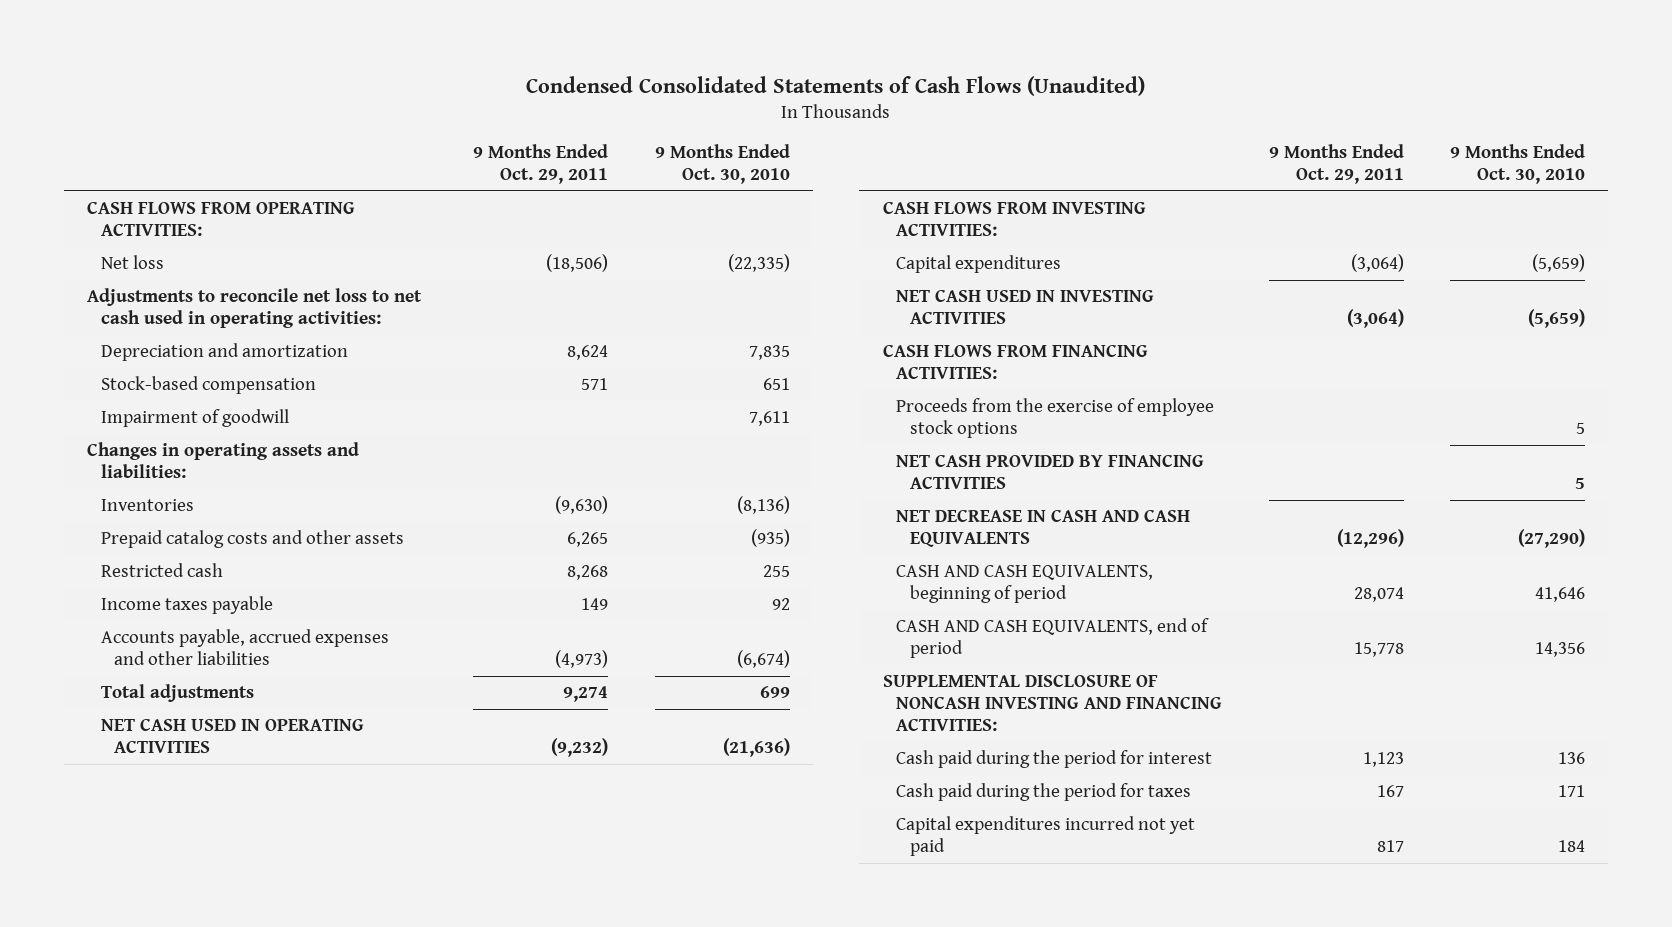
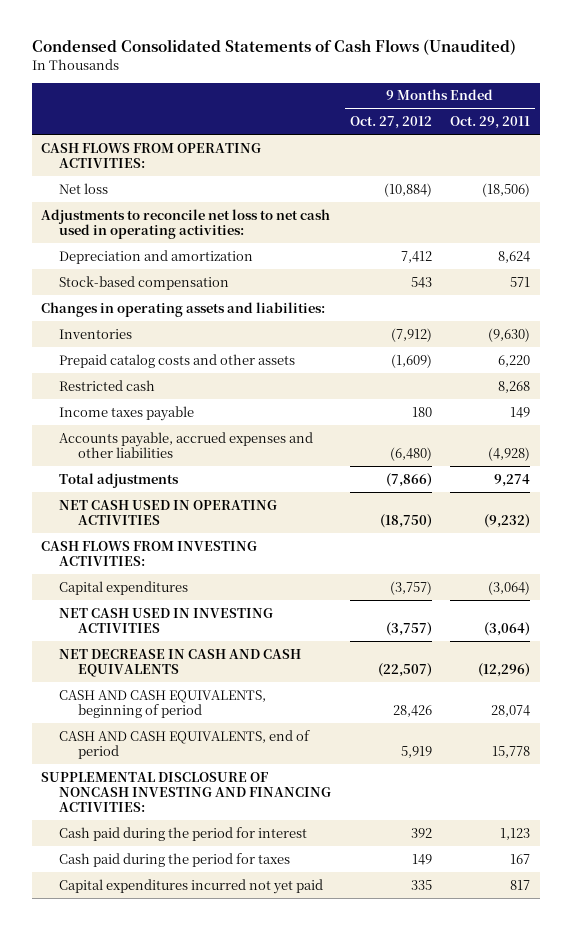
- | 9 Months Ended Oct. 29, 2011 | 9 Months Ended Oct. 30, 2010
+ | 9 Months Ended Oct. 27, 2012 | 9 Months Ended Oct. 29, 2011
- Impairment of goodwill | | 7,611
- Prepaid catalog costs and other assets | 6,265 | (935)
+ Prepaid catalog costs and other assets | (1,609) | 6,220
- Accounts payable, accrued expenses and other liabilities | (4,973) | (6,674)
+ Accounts payable, accrued expenses and other liabilities | (6,480) | (4,928)
- CASH FLOWS FROM FINANCING ACTIVITIES:
- Proceeds from the exercise of employee stock options | | 5
- NET CASH PROVIDED BY FINANCING ACTIVITIES | | 5

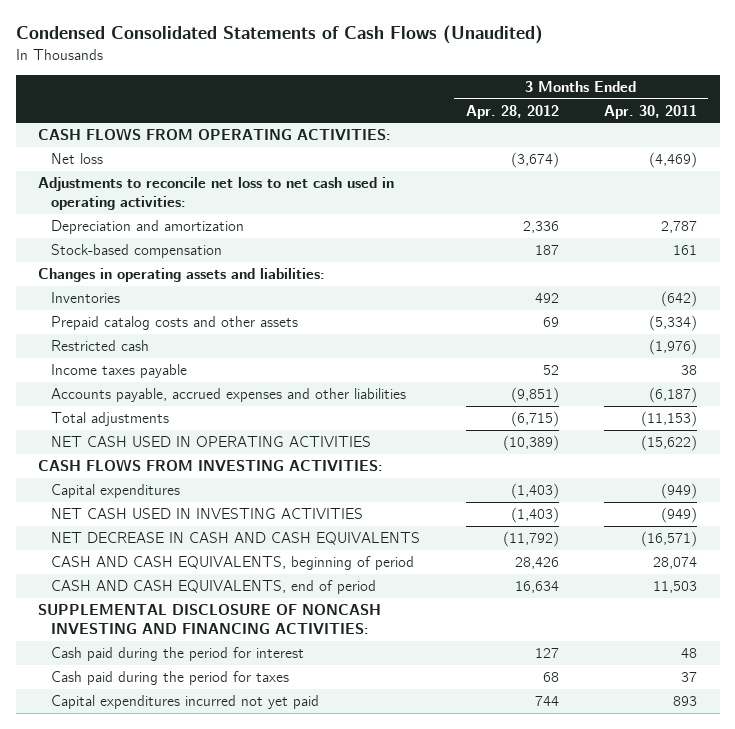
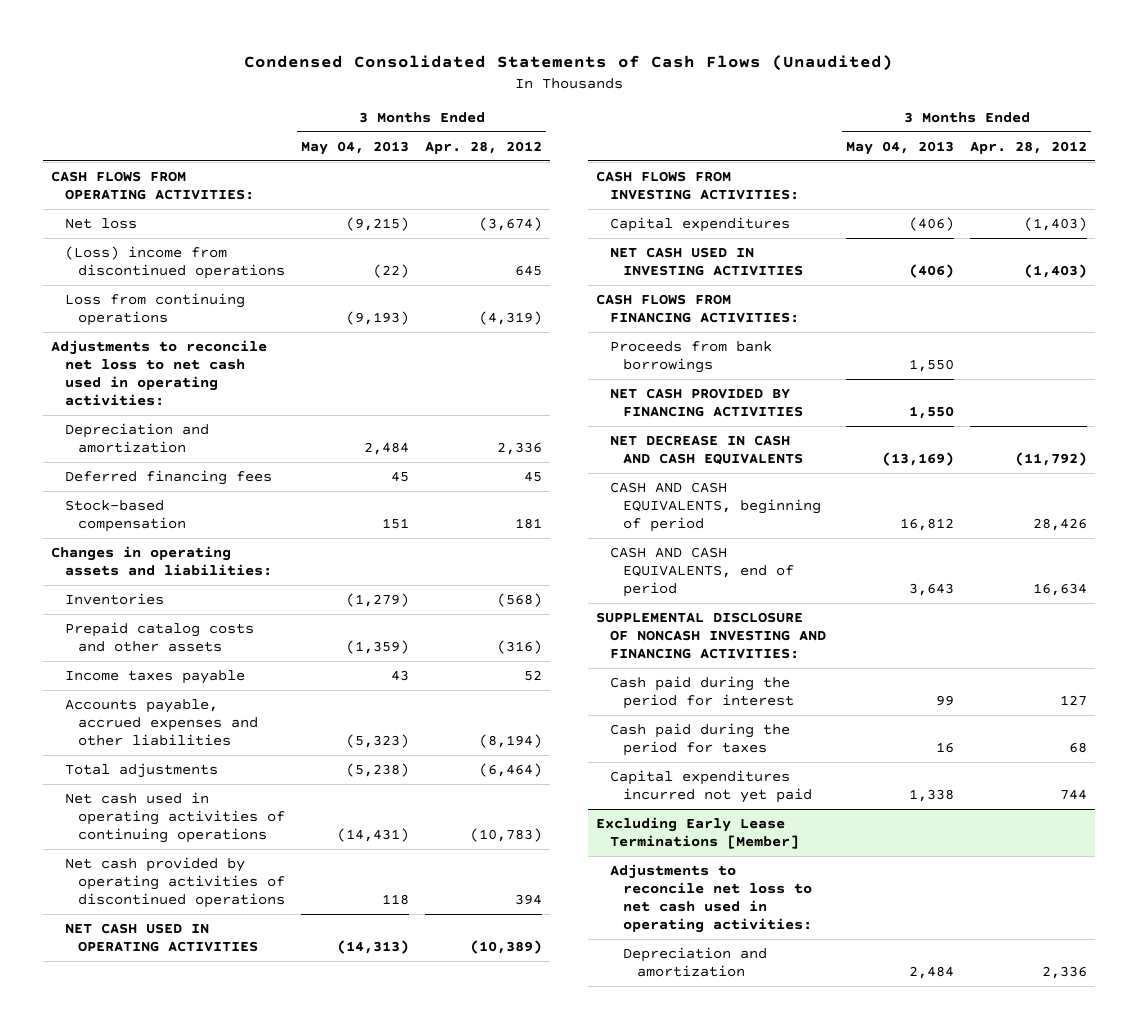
- | 3 Months Ended Apr. 28, 2012 | 3 Months Ended Apr. 30, 2011
+ | 3 Months Ended May 04, 2013 | 3 Months Ended Apr. 28, 2012
+ (Loss) income from discontinued operations | (22) | 645
+ Loss from continuing operations | (9,193) | (4,319)
- Stock-based compensation | 187 | 161
+ Deferred financing fees | 45 | 45
+ Stock-based compensation | 151 | 181
- Inventories | 492 | (642)
- Prepaid catalog costs and other assets | 69 | (5,334)
- Restricted cash | | (1,976)
+ Inventories | (1,279) | (568)
+ Prepaid catalog costs and other assets | (1,359) | (316)
- Accounts payable, accrued expenses and other liabilities | (9,851) | (6,187)
- Total adjustments | (6,715) | (11,153)
+ Accounts payable, accrued expenses and other liabilities | (5,323) | (8,194)
+ Total adjustments | (5,238) | (6,464)
+ Net cash used in operating activities of continuing operations | (14,431) | (10,783)
+ Net cash provided by operating activities of discontinued operations | 118 | 394
+ CASH FLOWS FROM FINANCING ACTIVITIES:
+ Proceeds from bank borrowings | 1,550 |
+ NET CASH PROVIDED BY FINANCING ACTIVITIES | 1,550 |
+ Excluding Early Lease Terminations [Member]
+ Adjustments to reconcile net loss to net cash used in operating activities:
+ Depreciation and amortization | 2,484 | 2,336

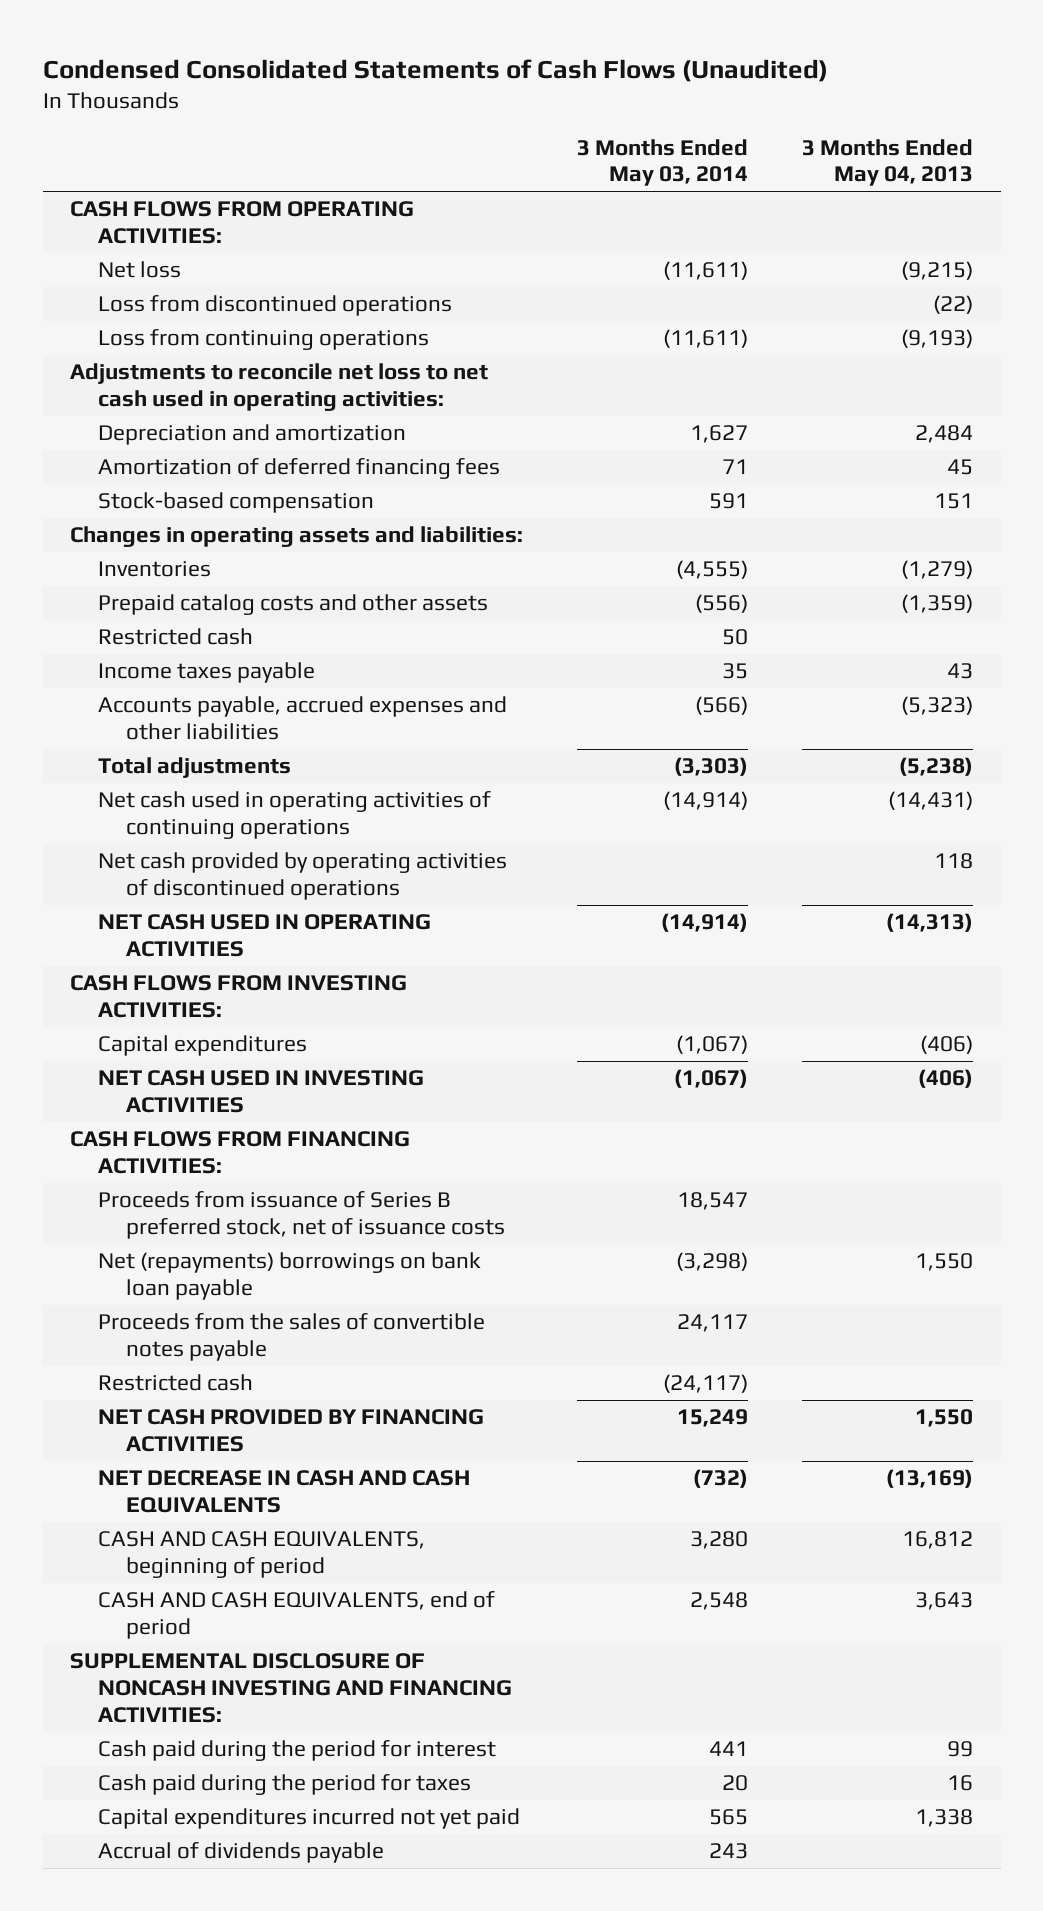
- | 3 Months Ended May 04, 2013 | 3 Months Ended Apr. 28, 2012
+ | 3 Months Ended May 03, 2014 | 3 Months Ended May 04, 2013
- (Loss) income from discontinued operations | (22) | 645
+ Loss from discontinued operations | | (22)
- Deferred financing fees | 45 | 45
+ Amortization of deferred financing fees | 71 | 45
+ Restricted cash | 50 |
- Proceeds from bank borrowings | 1,550 |
+ Proceeds from issuance of Series B preferred stock, net of issuance costs | 18,547 |
+ Net (repayments) borrowings on bank loan payable | (3,298) | 1,550
+ Proceeds from the sales of convertible notes payable | 24,117 |
+ Restricted cash | (24,117) |
- Excluding Early Lease Terminations [Member]
- Adjustments to reconcile net loss to net cash used in operating activities:
- Depreciation and amortization | 2,484 | 2,336
+ Accrual of dividends payable | 243 |

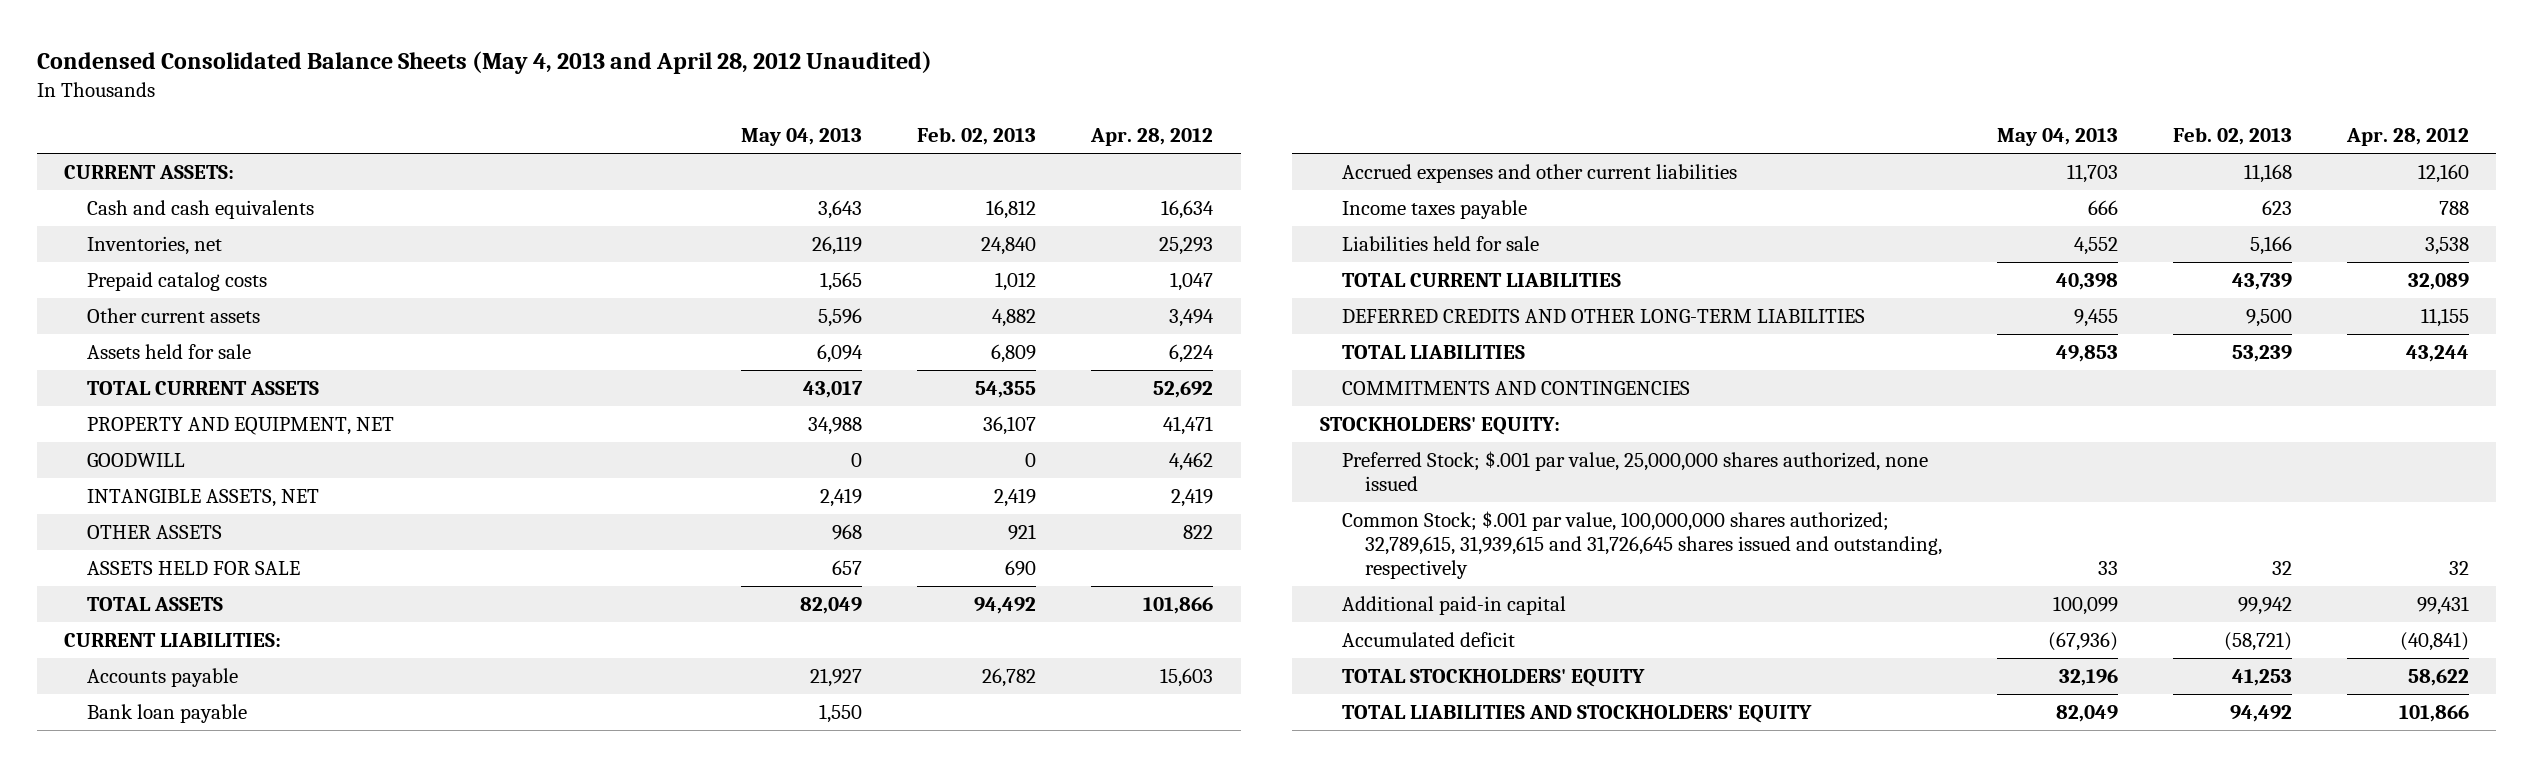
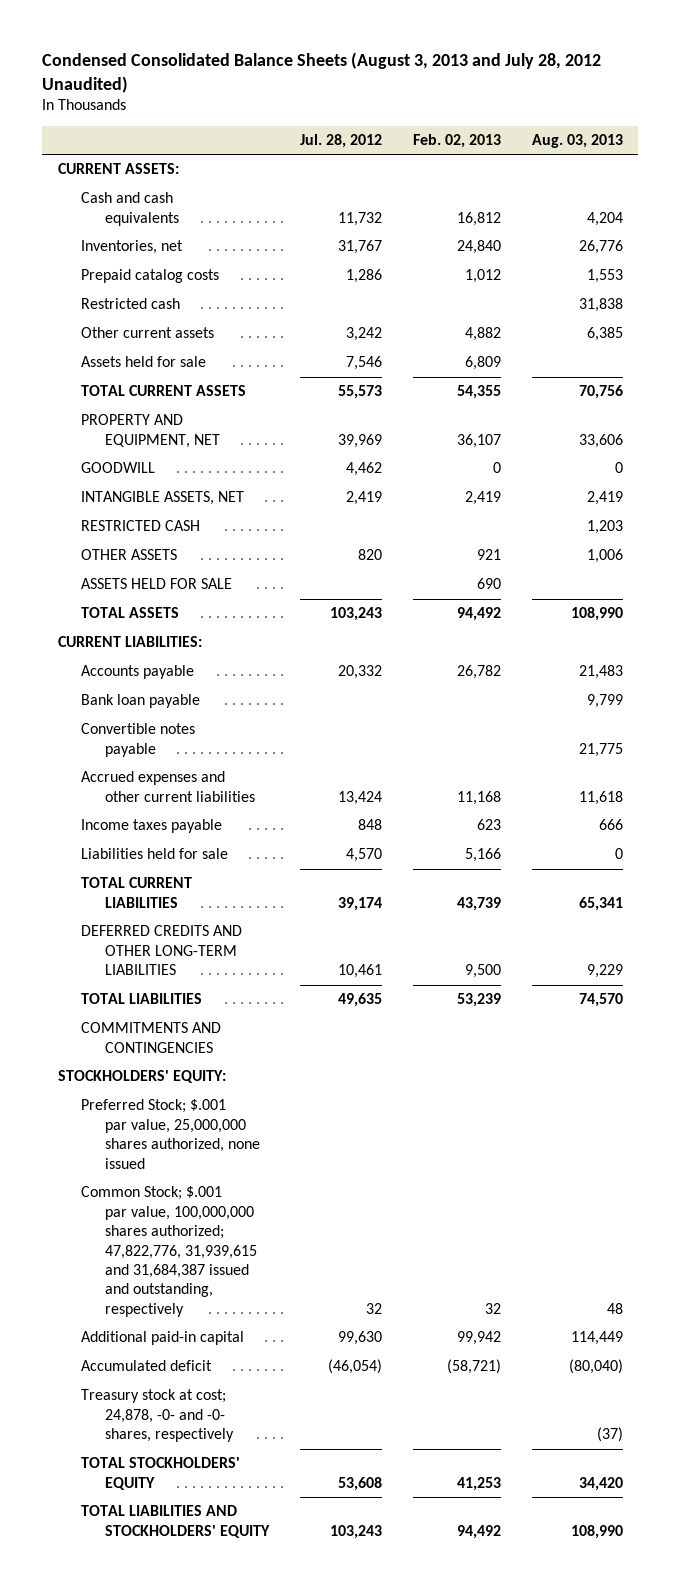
- Condensed Consolidated Balance Sheets (May 4, 2013 and April 28, 2012 Unaudited)
+ Condensed Consolidated Balance Sheets (August 3, 2013 and July 28, 2012 Unaudited)
- | May 04, 2013 | Feb. 02, 2013 | Apr. 28, 2012
+ | Jul. 28, 2012 | Feb. 02, 2013 | Aug. 03, 2013
+ Restricted cash | | | 31,838
+ RESTRICTED CASH | | | 1,203
+ Convertible notes payable | | | 21,775
- Common Stock; $.001 par value, 100,000,000 shares authorized; 32,789,615, 31,939,615 and 31,726,645 shares issued and outstanding, respectively | 33 | 32 | 32
+ Common Stock; $.001 par value, 100,000,000 shares authorized; 47,822,776, 31,939,615 and 31,684,387 issued and outstanding, respectively | 32 | 32 | 48
+ Treasury stock at cost; 24,878, -0- and -0- shares, respectively | | | (37)

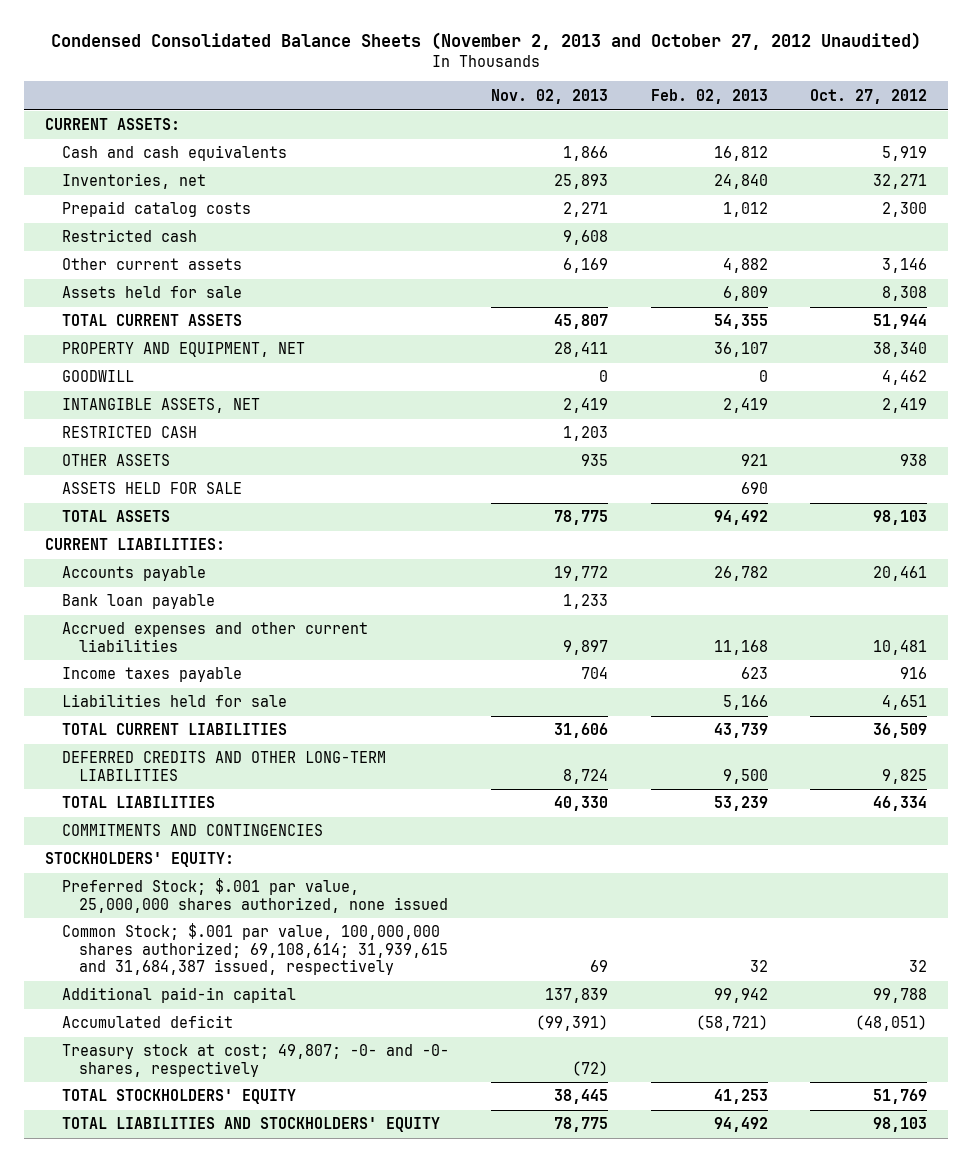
- Condensed Consolidated Balance Sheets (August 3, 2013 and July 28, 2012 Unaudited)
+ Condensed Consolidated Balance Sheets (November 2, 2013 and October 27, 2012 Unaudited)
- | Jul. 28, 2012 | Feb. 02, 2013 | Aug. 03, 2013
+ | Nov. 02, 2013 | Feb. 02, 2013 | Oct. 27, 2012
- Convertible notes payable | | | 21,775
- Common Stock; $.001 par value, 100,000,000 shares authorized; 47,822,776, 31,939,615 and 31,684,387 issued and outstanding, respectively | 32 | 32 | 48
+ Common Stock; $.001 par value, 100,000,000 shares authorized; 69,108,614; 31,939,615 and 31,684,387 issued, respectively | 69 | 32 | 32
- Treasury stock at cost; 24,878, -0- and -0- shares, respectively | | | (37)
+ Treasury stock at cost; 49,807; -0- and -0- shares, respectively | (72) | |

